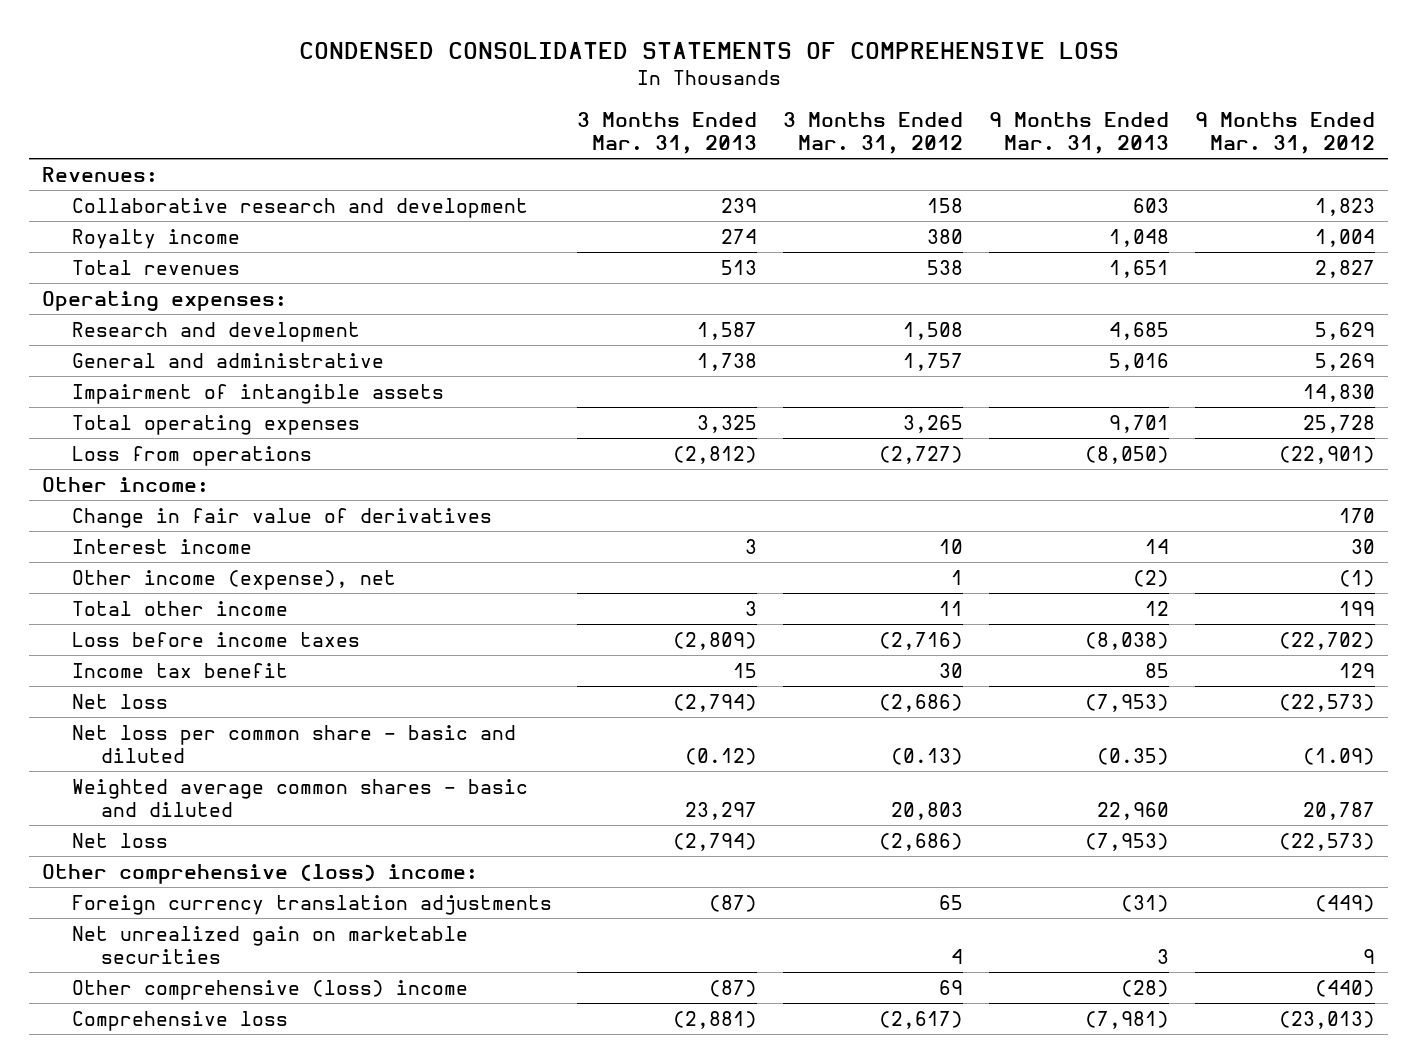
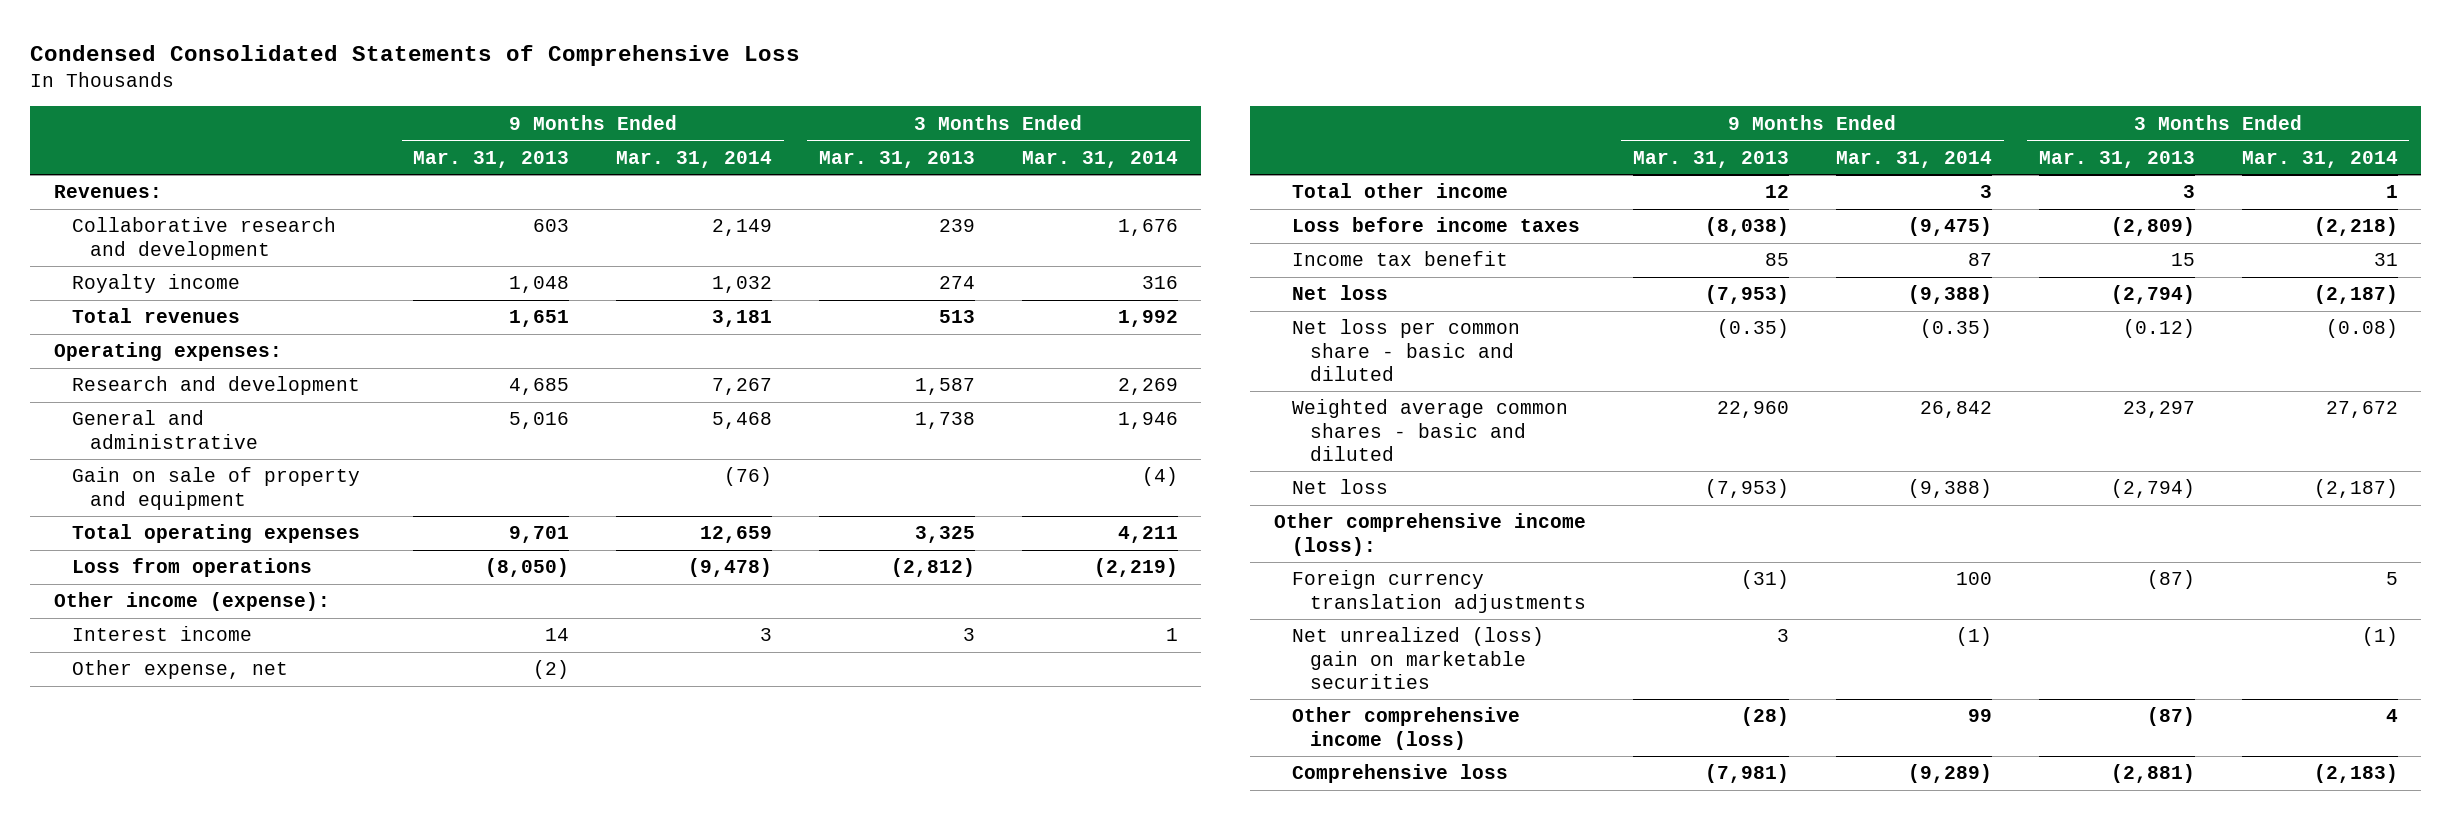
- CONDENSED CONSOLIDATED STATEMENTS OF COMPREHENSIVE LOSS
+ Condensed Consolidated Statements of Comprehensive Loss
- | 3 Months Ended Mar. 31, 2013 | 3 Months Ended Mar. 31, 2012 | 9 Months Ended Mar. 31, 2013 | 9 Months Ended Mar. 31, 2012
+ | 9 Months Ended Mar. 31, 2013 | 9 Months Ended Mar. 31, 2014 | 3 Months Ended Mar. 31, 2013 | 3 Months Ended Mar. 31, 2014
- Impairment of intangible assets | | | | 14,830
+ Gain on sale of property and equipment | | (76) | | (4)
- Other income:
- Change in fair value of derivatives | | | | 170
+ Other income (expense):
- Other income (expense), net | | 1 | (2) | (1)
+ Other expense, net | (2) | | |
- Other comprehensive (loss) income:
+ Other comprehensive income (loss):
- Net unrealized gain on marketable securities | | 4 | 3 | 9
- Other comprehensive (loss) income | (87) | 69 | (28) | (440)
+ Net unrealized (loss) gain on marketable securities | 3 | (1) | | (1)
+ Other comprehensive income (loss) | (28) | 99 | (87) | 4

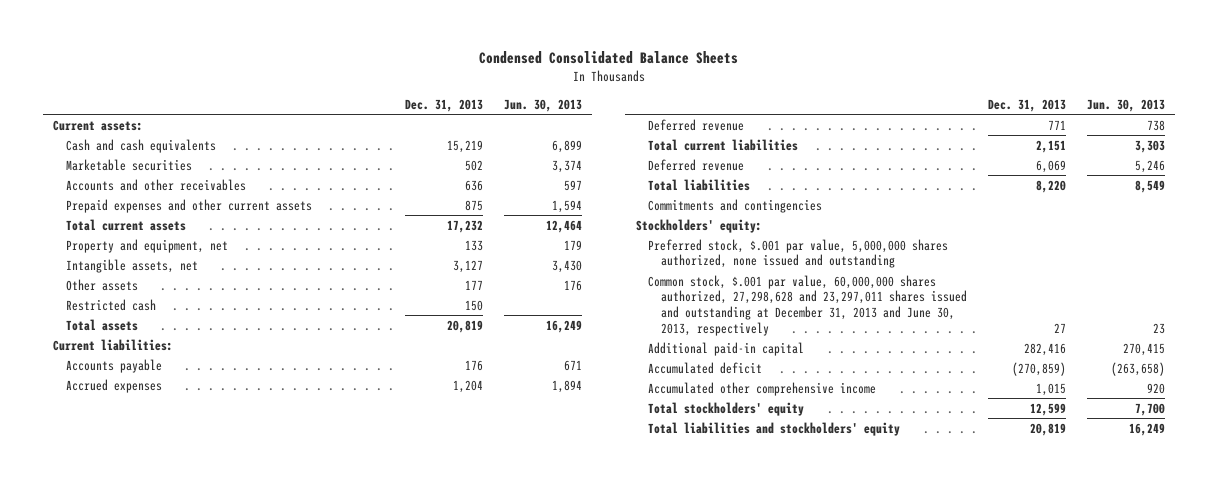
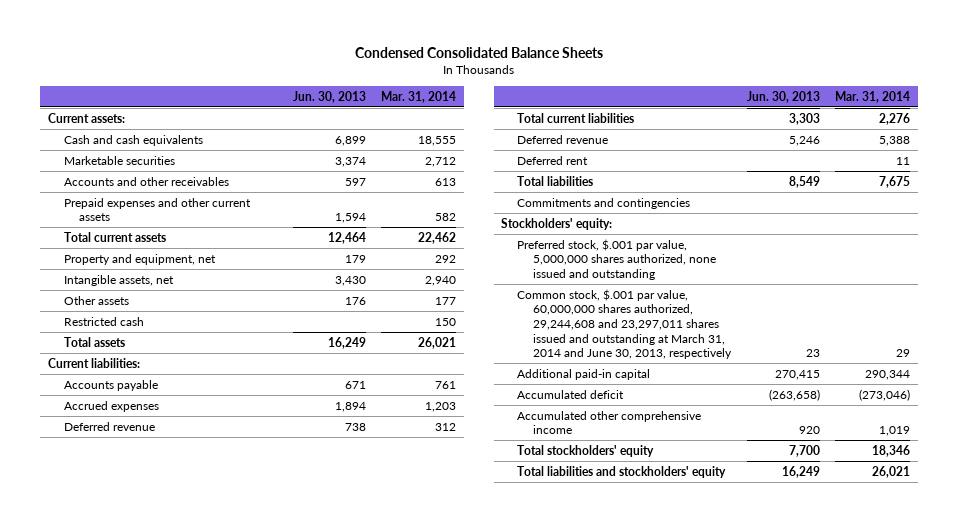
- | Dec. 31, 2013 | Jun. 30, 2013
+ | Jun. 30, 2013 | Mar. 31, 2014
+ Deferred rent | | 11
- Common stock, $.001 par value, 60,000,000 shares authorized, 27,298,628 and 23,297,011 shares issued and outstanding at December 31, 2013 and June 30, 2013, respectively | 27 | 23
+ Common stock, $.001 par value, 60,000,000 shares authorized, 29,244,608 and 23,297,011 shares issued and outstanding at March 31, 2014 and June 30, 2013, respectively | 23 | 29

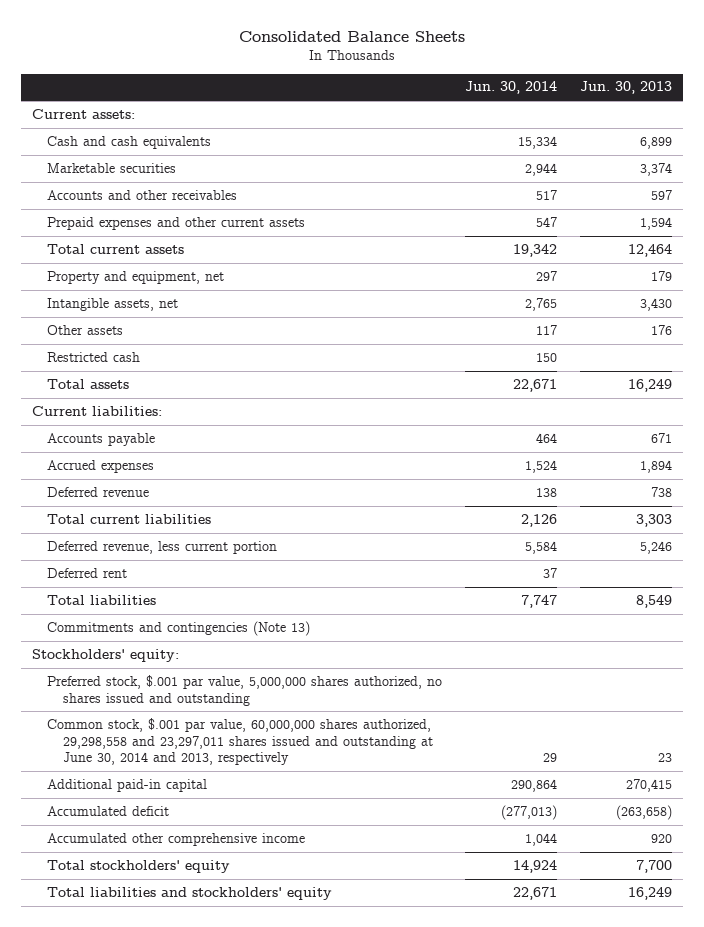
- Condensed Consolidated Balance Sheets
+ Consolidated Balance Sheets
- | Jun. 30, 2013 | Mar. 31, 2014
+ | Jun. 30, 2014 | Jun. 30, 2013
- Deferred revenue | 5,246 | 5,388
+ Deferred revenue, less current portion | 5,584 | 5,246
- Commitments and contingencies
+ Commitments and contingencies (Note 13)
- Preferred stock, $.001 par value, 5,000,000 shares authorized, none issued and outstanding
- Common stock, $.001 par value, 60,000,000 shares authorized, 29,244,608 and 23,297,011 shares issued and outstanding at March 31, 2014 and June 30, 2013, respectively | 23 | 29
+ Preferred stock, $.001 par value, 5,000,000 shares authorized, no shares issued and outstanding
+ Common stock, $.001 par value, 60,000,000 shares authorized, 29,298,558 and 23,297,011 shares issued and outstanding at June 30, 2014 and 2013, respectively | 29 | 23

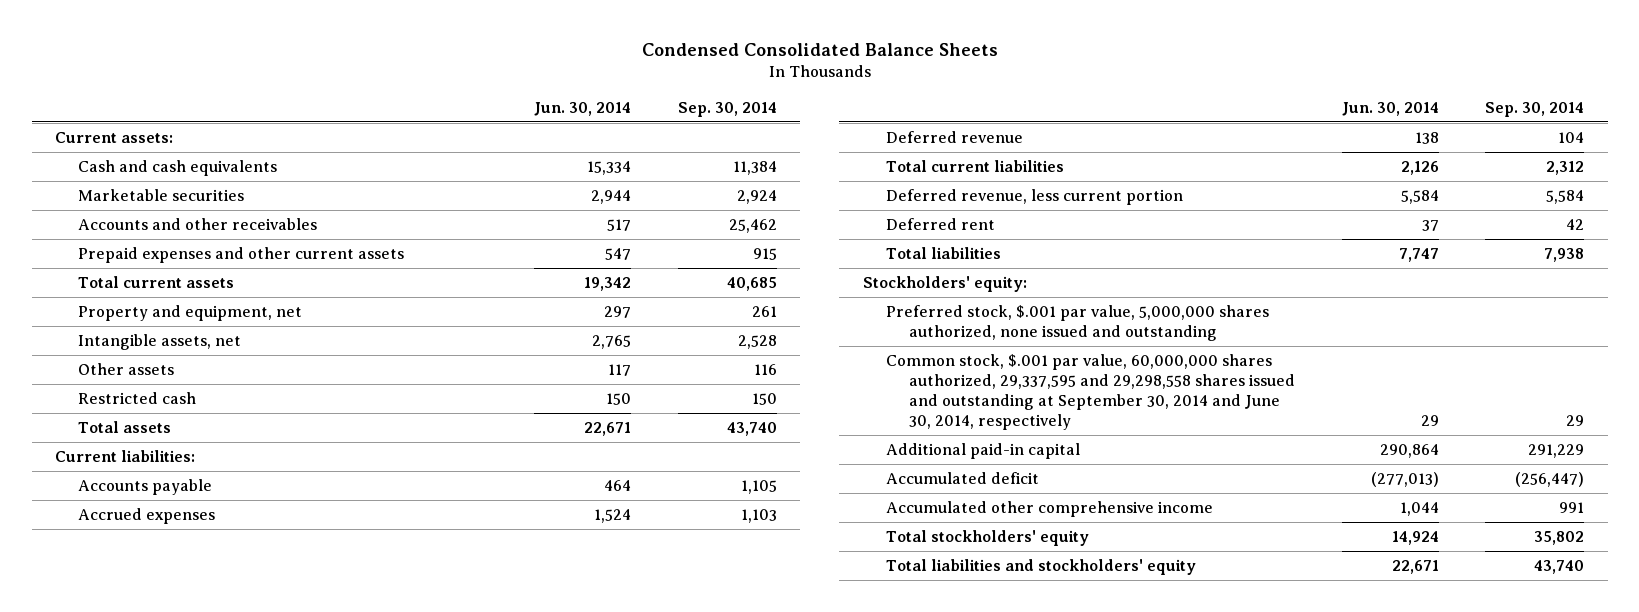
- Consolidated Balance Sheets
+ Condensed Consolidated Balance Sheets
- | Jun. 30, 2014 | Jun. 30, 2013
+ | Jun. 30, 2014 | Sep. 30, 2014
- Commitments and contingencies (Note 13)
- Preferred stock, $.001 par value, 5,000,000 shares authorized, no shares issued and outstanding
- Common stock, $.001 par value, 60,000,000 shares authorized, 29,298,558 and 23,297,011 shares issued and outstanding at June 30, 2014 and 2013, respectively | 29 | 23
+ Preferred stock, $.001 par value, 5,000,000 shares authorized, none issued and outstanding
+ Common stock, $.001 par value, 60,000,000 shares authorized, 29,337,595 and 29,298,558 shares issued and outstanding at September 30, 2014 and June 30, 2014, respectively | 29 | 29

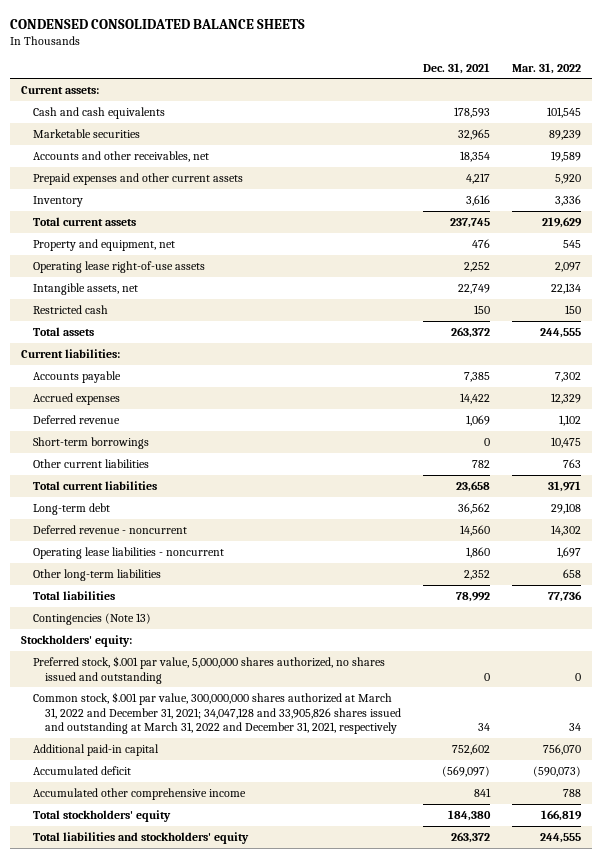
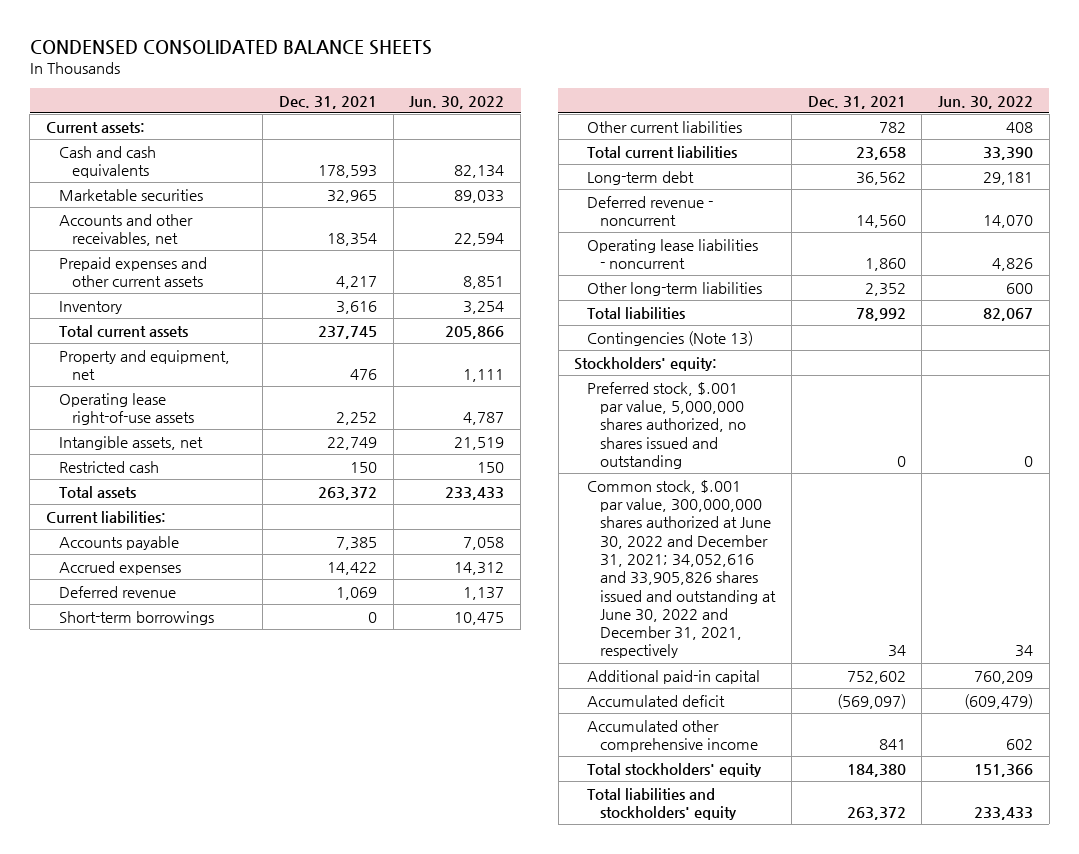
- | Dec. 31, 2021 | Mar. 31, 2022
+ | Dec. 31, 2021 | Jun. 30, 2022
- Common stock, $.001 par value, 300,000,000 shares authorized at March 31, 2022 and December 31, 2021; 34,047,128 and 33,905,826 shares issued and outstanding at March 31, 2022 and December 31, 2021, respectively | 34 | 34
+ Common stock, $.001 par value, 300,000,000 shares authorized at June 30, 2022 and December 31, 2021; 34,052,616 and 33,905,826 shares issued and outstanding at June 30, 2022 and December 31, 2021, respectively | 34 | 34

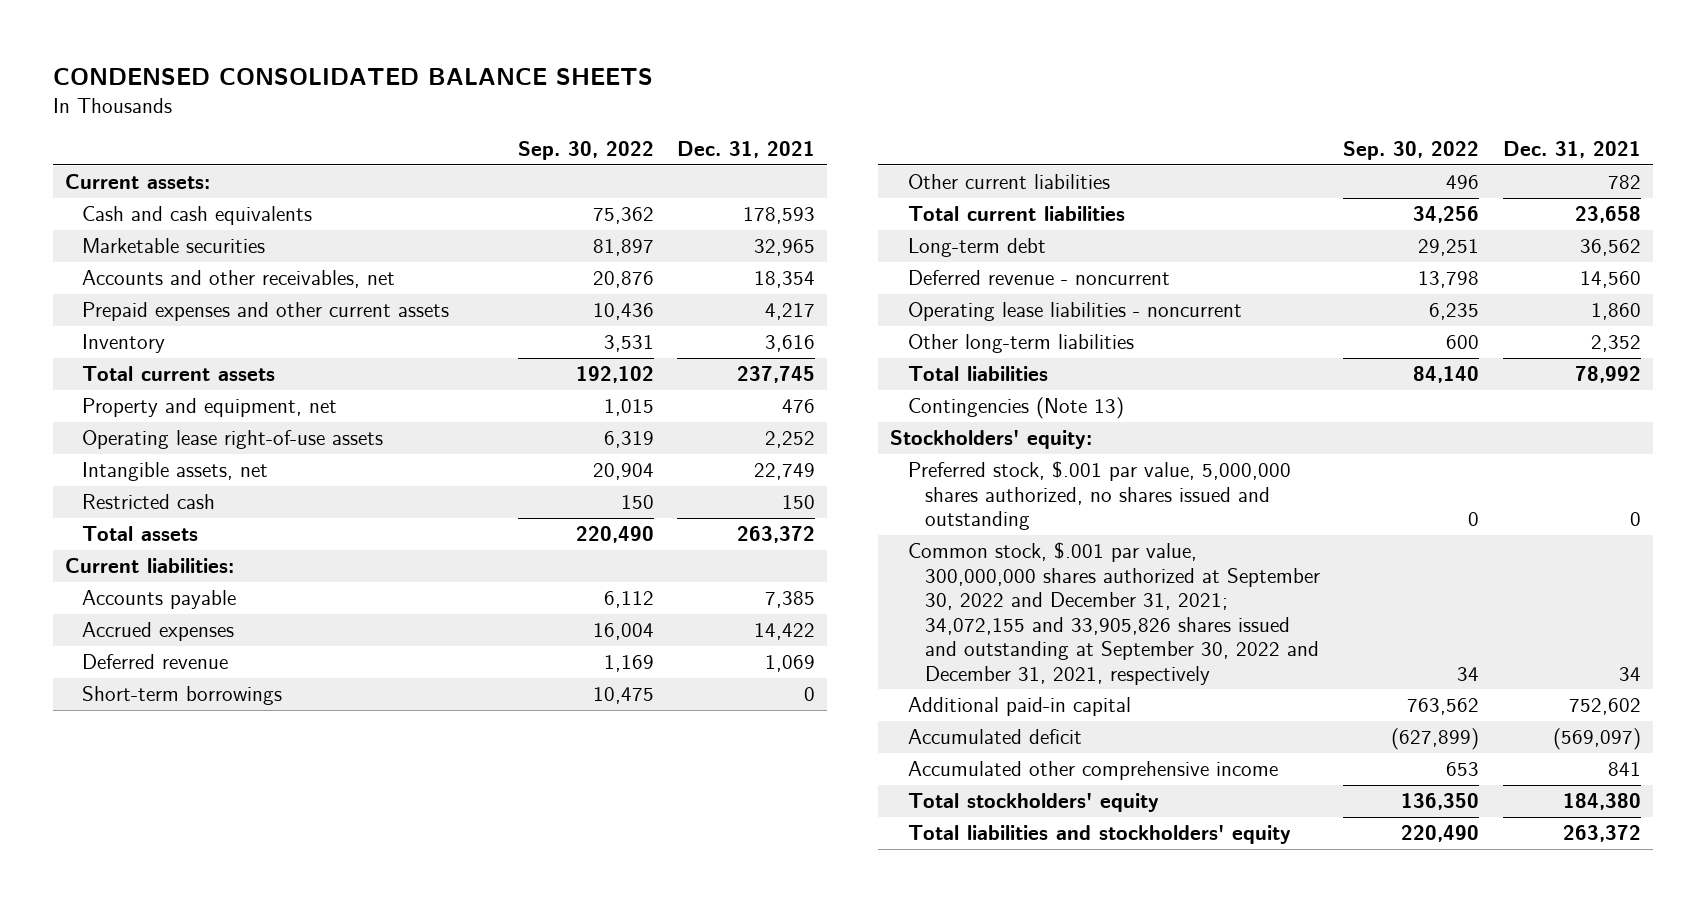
- | Dec. 31, 2021 | Jun. 30, 2022
+ | Sep. 30, 2022 | Dec. 31, 2021
- Common stock, $.001 par value, 300,000,000 shares authorized at June 30, 2022 and December 31, 2021; 34,052,616 and 33,905,826 shares issued and outstanding at June 30, 2022 and December 31, 2021, respectively | 34 | 34
+ Common stock, $.001 par value, 300,000,000 shares authorized at September 30, 2022 and December 31, 2021; 34,072,155 and 33,905,826 shares issued and outstanding at September 30, 2022 and December 31, 2021, respectively | 34 | 34

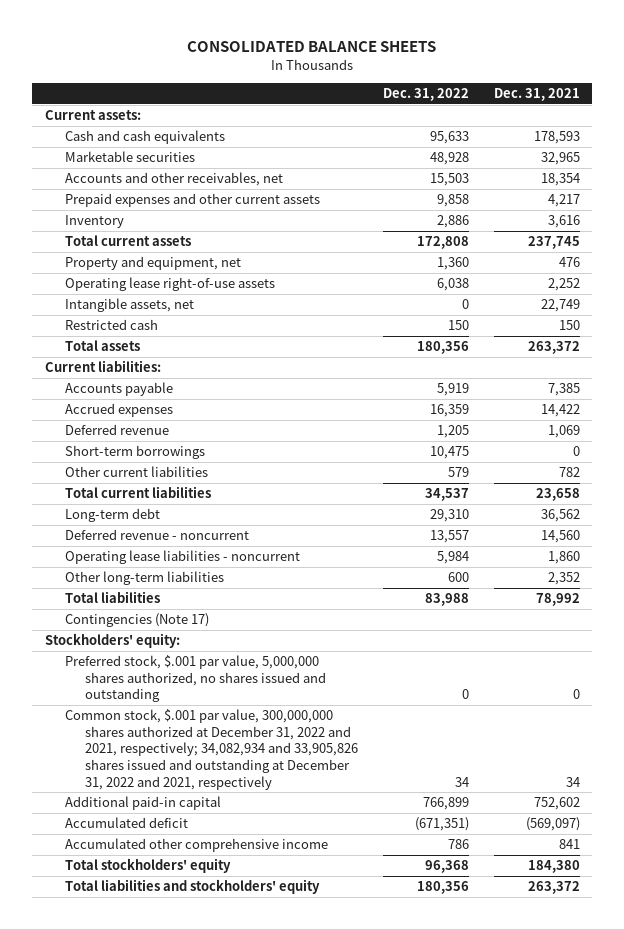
- CONDENSED CONSOLIDATED BALANCE SHEETS
+ CONSOLIDATED BALANCE SHEETS
- | Sep. 30, 2022 | Dec. 31, 2021
+ | Dec. 31, 2022 | Dec. 31, 2021
- Contingencies (Note 13)
+ Contingencies (Note 17)
- Common stock, $.001 par value, 300,000,000 shares authorized at September 30, 2022 and December 31, 2021; 34,072,155 and 33,905,826 shares issued and outstanding at September 30, 2022 and December 31, 2021, respectively | 34 | 34
+ Common stock, $.001 par value, 300,000,000 shares authorized at December 31, 2022 and 2021, respectively; 34,082,934 and 33,905,826 shares issued and outstanding at December 31, 2022 and 2021, respectively | 34 | 34

